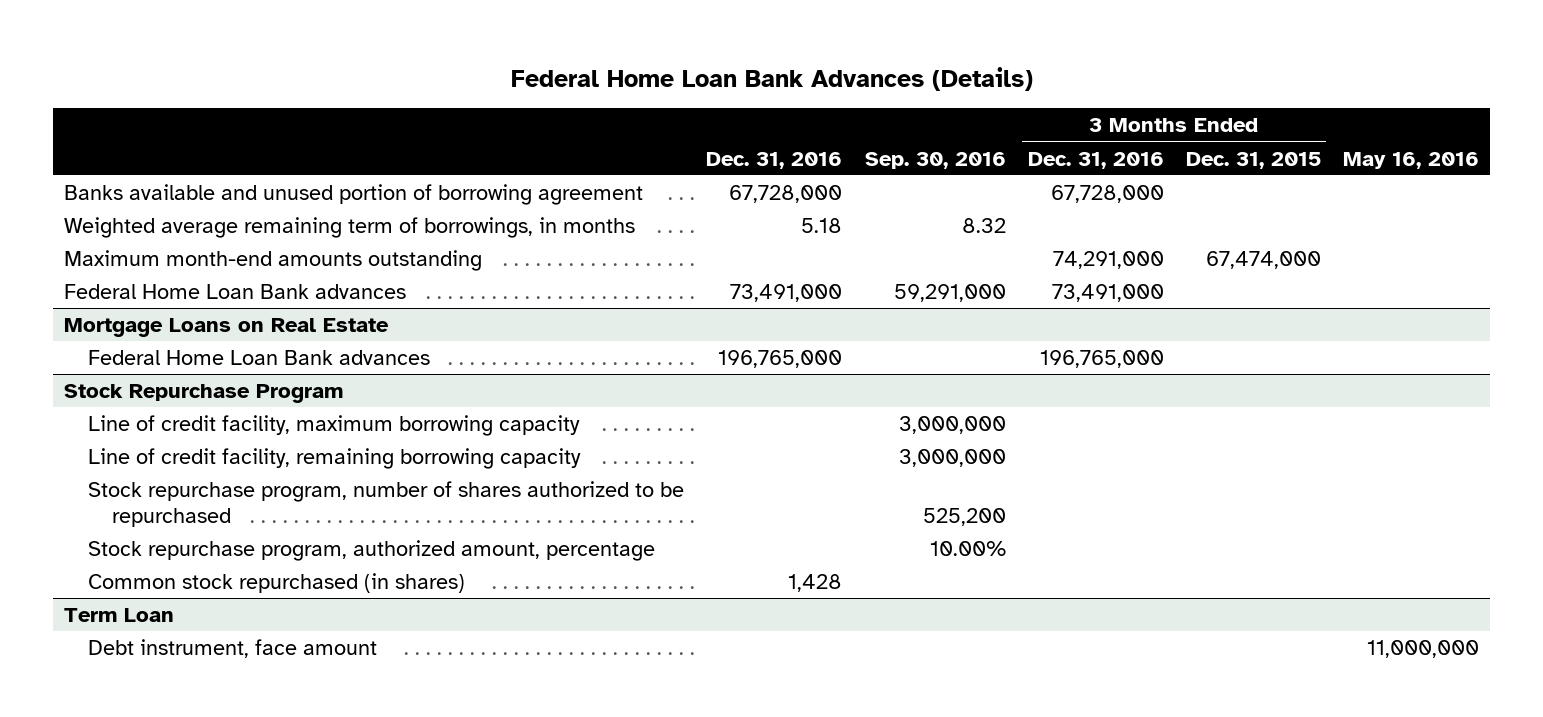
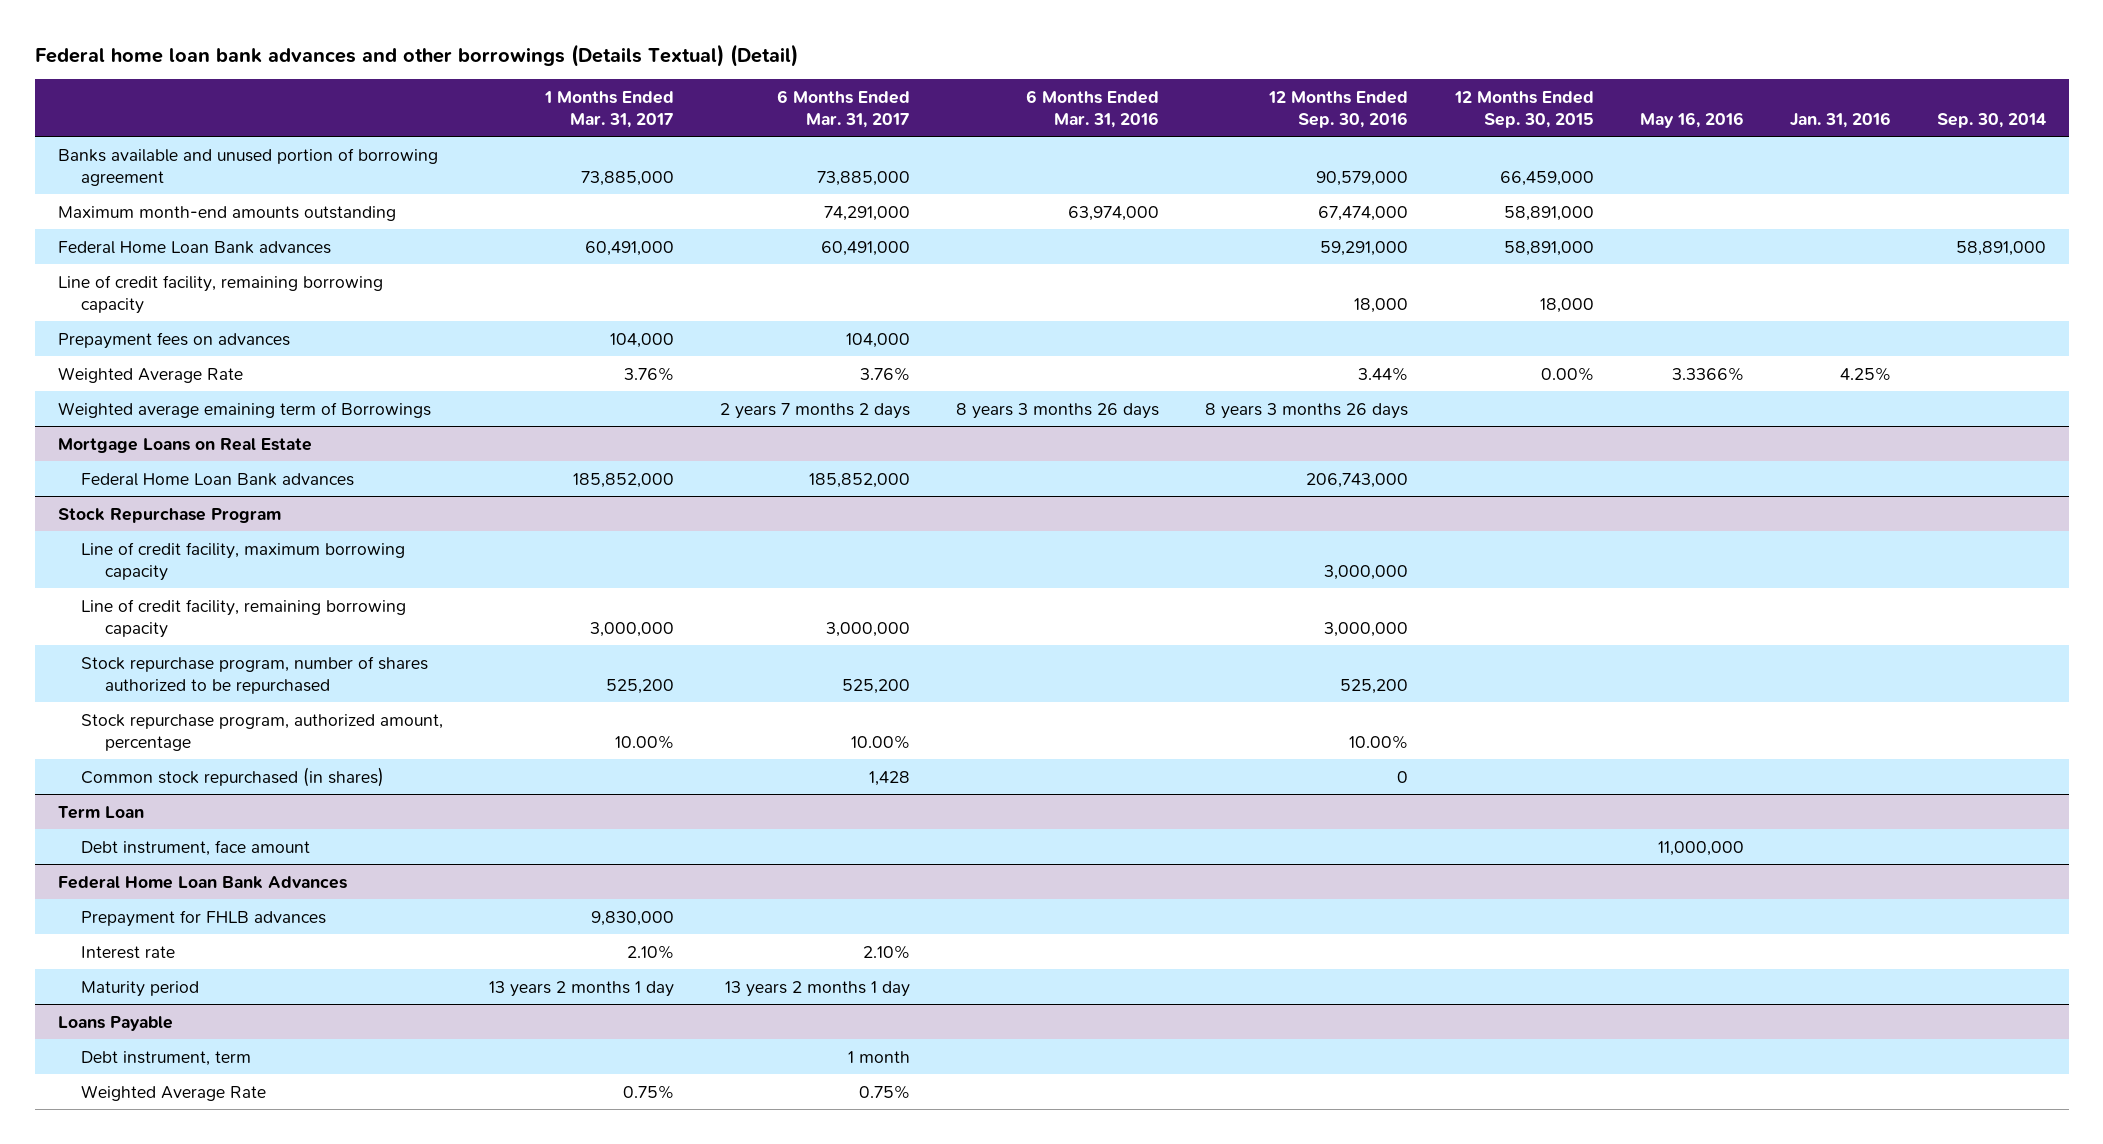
- Federal Home Loan Bank Advances (Details)
+ Federal home loan bank advances and other borrowings (Details Textual) (Detail)
- | Dec. 31, 2016 | Sep. 30, 2016 | 3 Months Ended Dec. 31, 2016 | 3 Months Ended Dec. 31, 2015 | May 16, 2016
+ | 1 Months Ended Mar. 31, 2017 | 6 Months Ended Mar. 31, 2017 | 6 Months Ended Mar. 31, 2016 | 12 Months Ended Sep. 30, 2016 | 12 Months Ended Sep. 30, 2015 | May 16, 2016 | Jan. 31, 2016 | Sep. 30, 2014
- Weighted average remaining term of borrowings, in months | 5.18 | 8.32 | | |
+ Line of credit facility, remaining borrowing capacity | | | | 18,000 | 18,000 | | |
+ Prepayment fees on advances | 104,000 | 104,000 | | | | | |
+ Weighted Average Rate | 3.76% | 3.76% | | 3.44% | 0.00% | 3.3366% | 4.25% |
+ Weighted average emaining term of Borrowings | | 2 years 7 months 2 days | 8 years 3 months 26 days | 8 years 3 months 26 days | | | |
+ Federal Home Loan Bank Advances
+ Prepayment for FHLB advances | 9,830,000 | | | | | | |
+ Interest rate | 2.10% | 2.10% | | | | | |
+ Maturity period | 13 years 2 months 1 day | 13 years 2 months 1 day | | | | | |
+ Loans Payable
+ Debt instrument, term | | 1 month | | | | | |
+ Weighted Average Rate | 0.75% | 0.75% | | | | | |

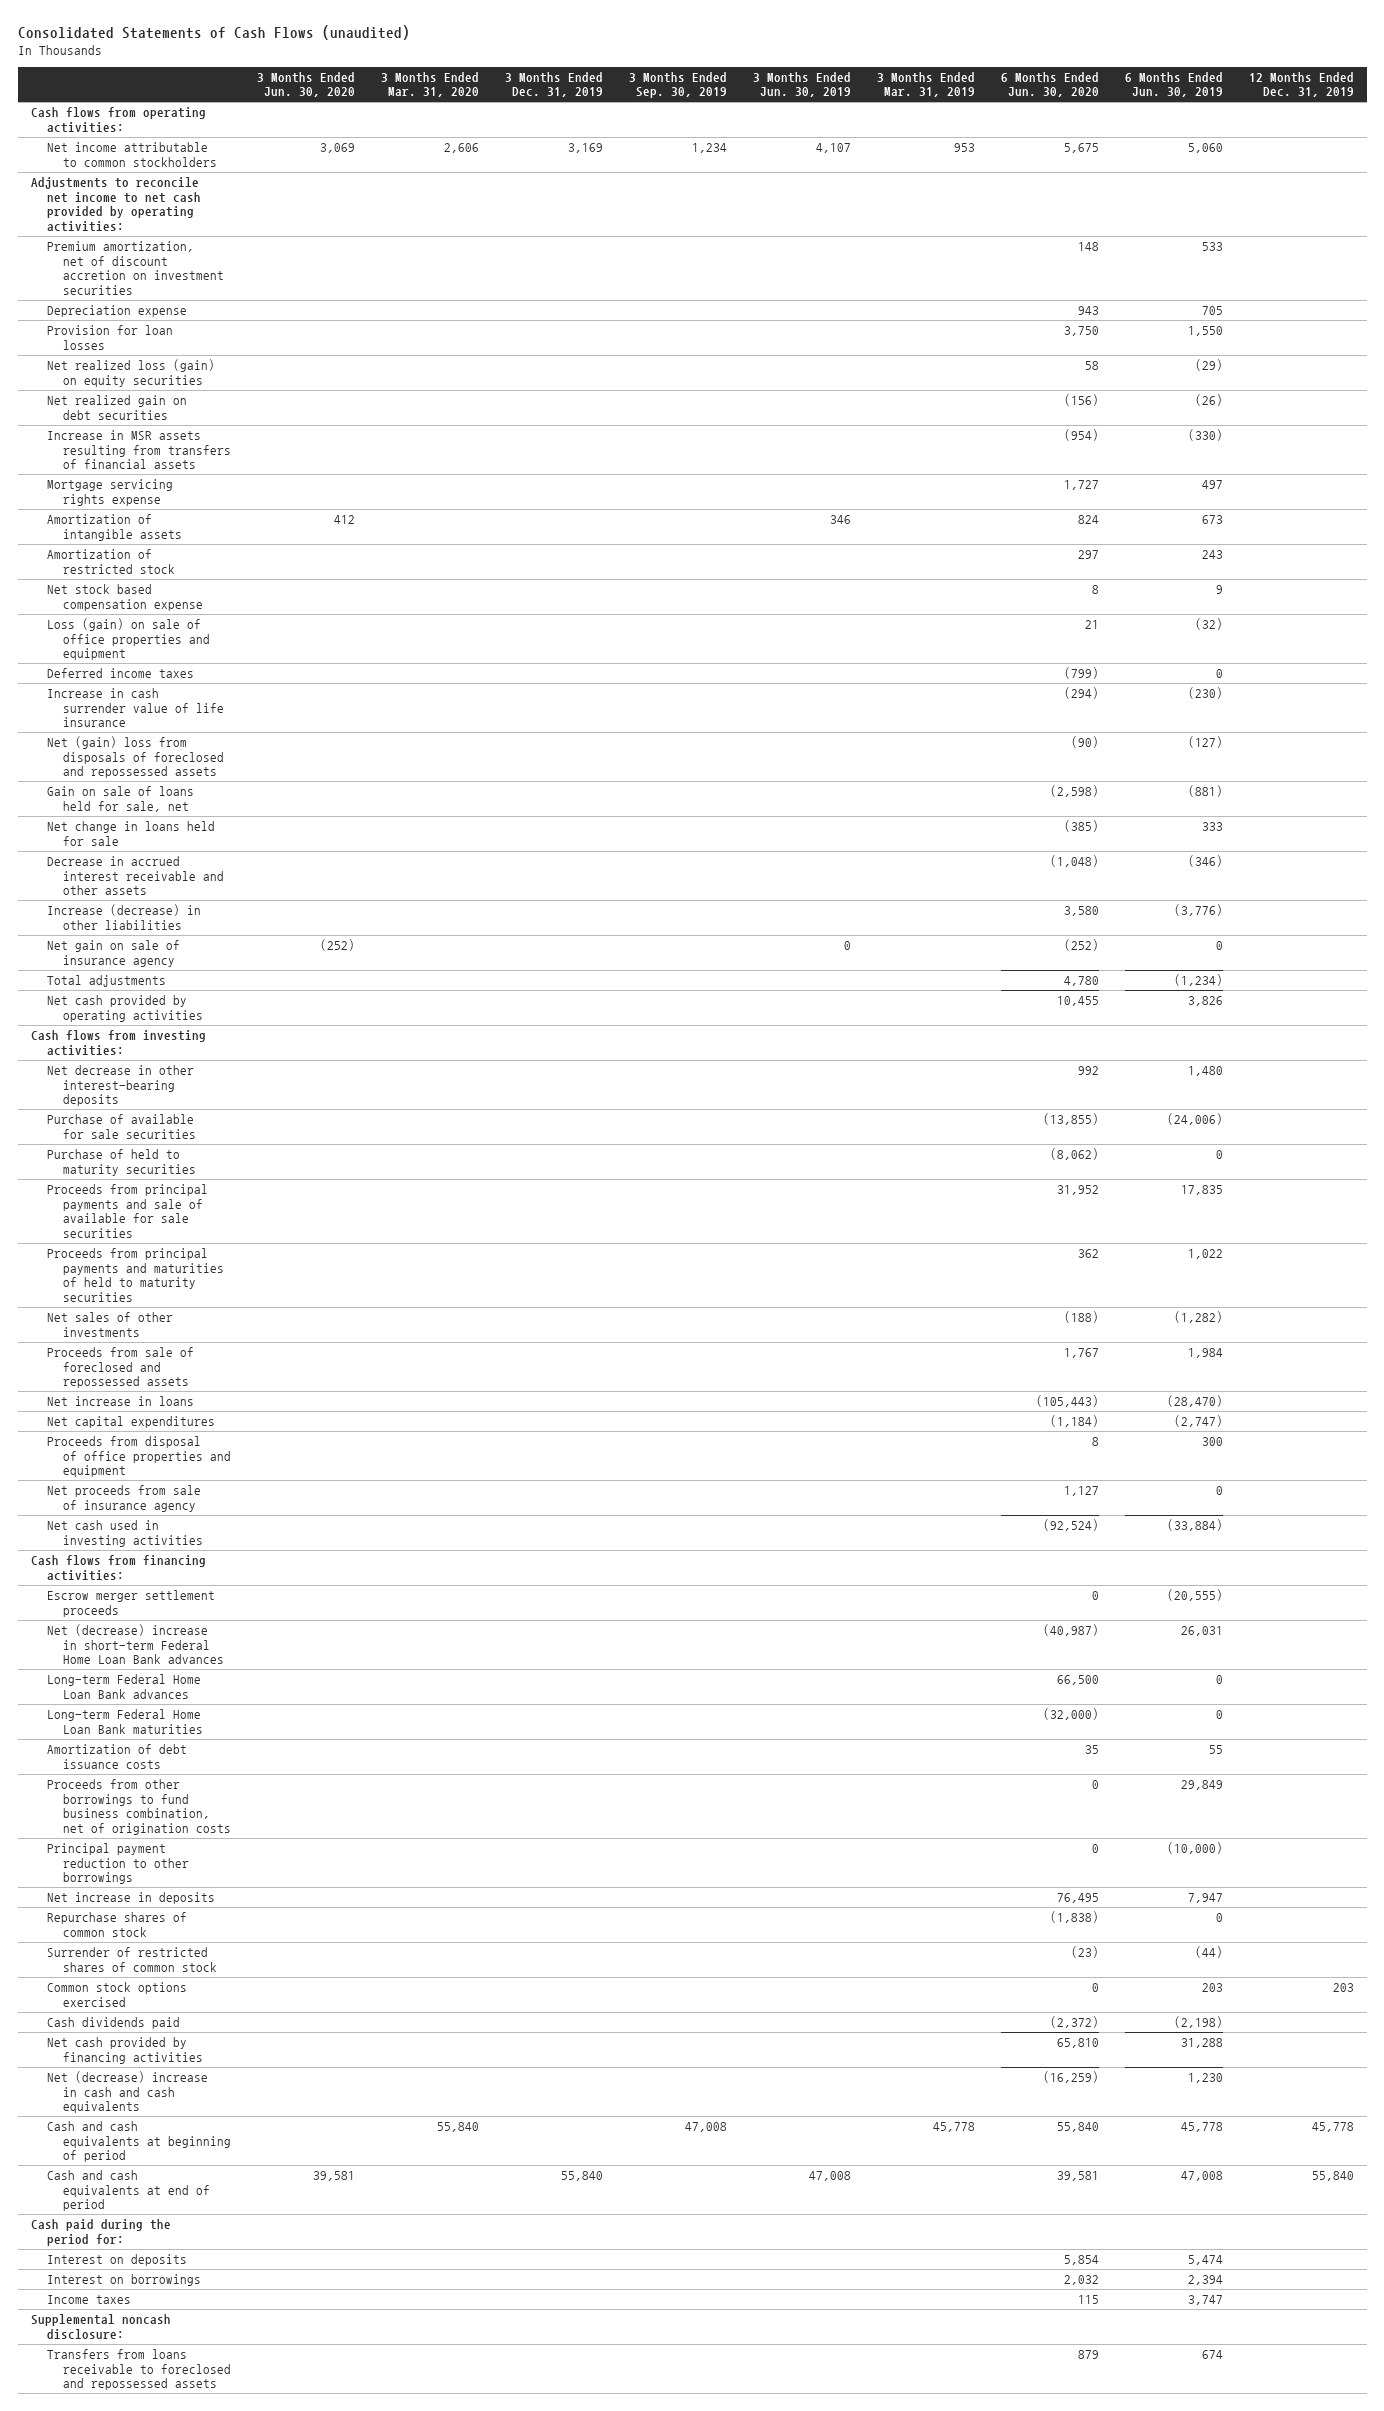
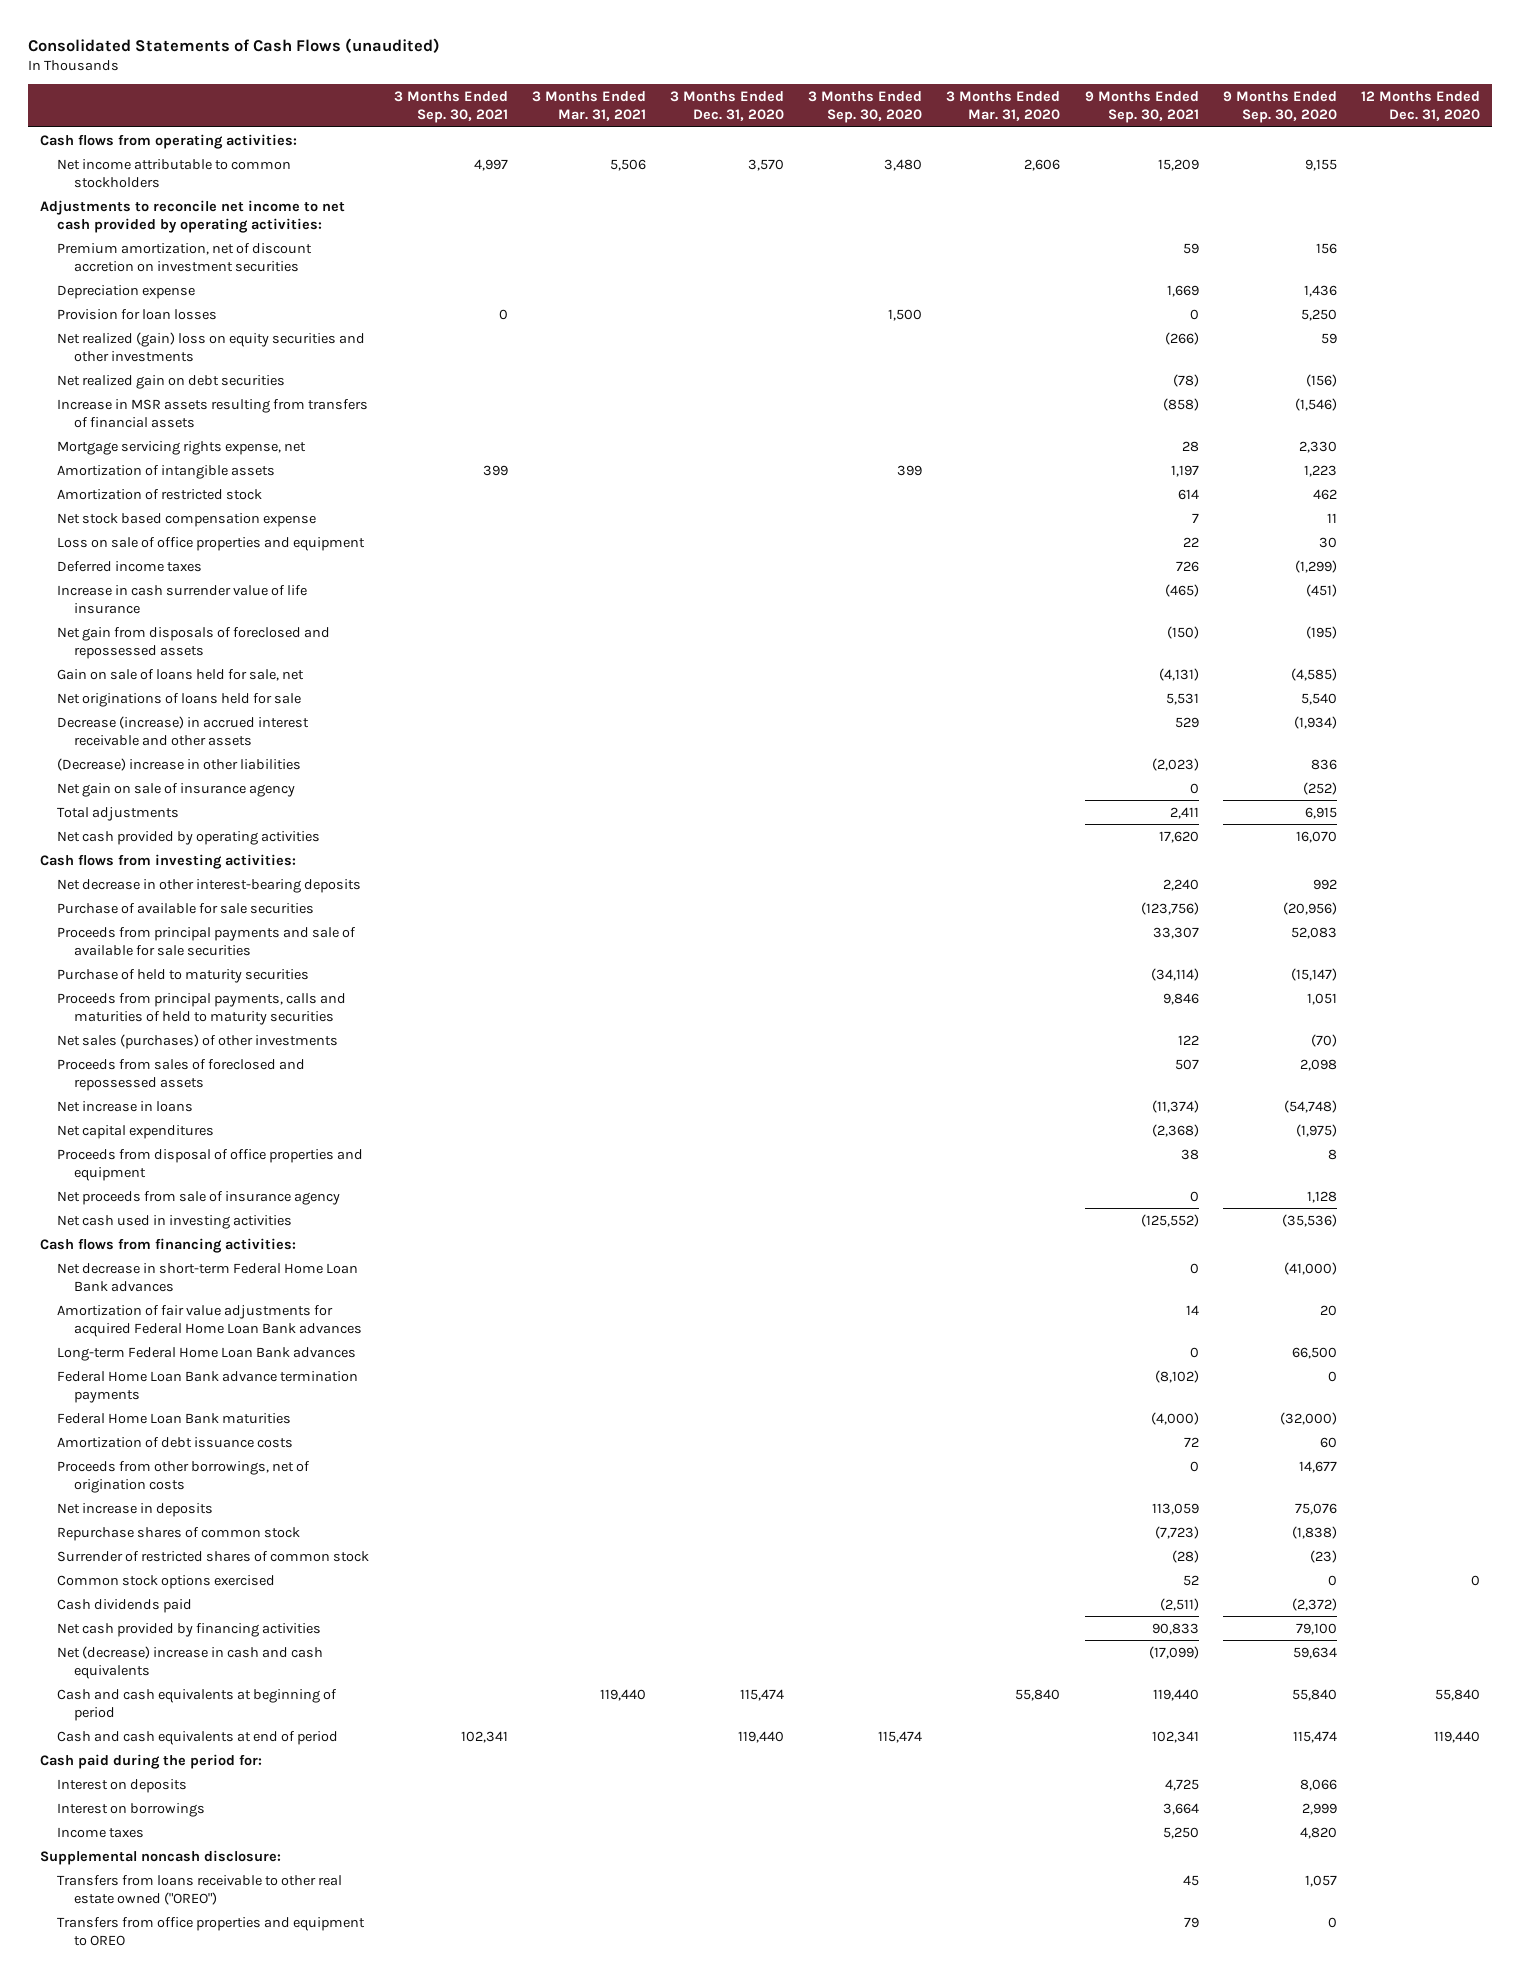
- | 3 Months Ended Jun. 30, 2020 | 3 Months Ended Mar. 31, 2020 | 3 Months Ended Dec. 31, 2019 | 3 Months Ended Sep. 30, 2019 | 3 Months Ended Jun. 30, 2019 | 3 Months Ended Mar. 31, 2019 | 6 Months Ended Jun. 30, 2020 | 6 Months Ended Jun. 30, 2019 | 12 Months Ended Dec. 31, 2019
+ | 3 Months Ended Sep. 30, 2021 | 3 Months Ended Mar. 31, 2021 | 3 Months Ended Dec. 31, 2020 | 3 Months Ended Sep. 30, 2020 | 3 Months Ended Mar. 31, 2020 | 9 Months Ended Sep. 30, 2021 | 9 Months Ended Sep. 30, 2020 | 12 Months Ended Dec. 31, 2020
- Net realized loss (gain) on equity securities | | | | | | | 58 | (29) |
+ Net realized (gain) loss on equity securities and other investments | | | | | | (266) | 59 |
- Mortgage servicing rights expense | | | | | | | 1,727 | 497 |
+ Mortgage servicing rights expense, net | | | | | | 28 | 2,330 |
- Loss (gain) on sale of office properties and equipment | | | | | | | 21 | (32) |
+ Loss on sale of office properties and equipment | | | | | | 22 | 30 |
- Net (gain) loss from disposals of foreclosed and repossessed assets | | | | | | | (90) | (127) |
+ Net gain from disposals of foreclosed and repossessed assets | | | | | | (150) | (195) |
- Net change in loans held for sale | | | | | | | (385) | 333 |
- Decrease in accrued interest receivable and other assets | | | | | | | (1,048) | (346) |
- Increase (decrease) in other liabilities | | | | | | | 3,580 | (3,776) |
+ Net originations of loans held for sale | | | | | | 5,531 | 5,540 |
+ Decrease (increase) in accrued interest receivable and other assets | | | | | | 529 | (1,934) |
+ (Decrease) increase in other liabilities | | | | | | (2,023) | 836 |
- Proceeds from principal payments and maturities of held to maturity securities | | | | | | | 362 | 1,022 |
- Net sales of other investments | | | | | | | (188) | (1,282) |
- Proceeds from sale of foreclosed and repossessed assets | | | | | | | 1,767 | 1,984 |
moved down: Purchase of held to maturity securities | | | | | | (34,114) | (15,147) |
+ Proceeds from principal payments, calls and maturities of held to maturity securities | | | | | | 9,846 | 1,051 |
+ Net sales (purchases) of other investments | | | | | | 122 | (70) |
+ Proceeds from sales of foreclosed and repossessed assets | | | | | | 507 | 2,098 |
- Escrow merger settlement proceeds | | | | | | | 0 | (20,555) |
- Net (decrease) increase in short-term Federal Home Loan Bank advances | | | | | | | (40,987) | 26,031 |
+ Net decrease in short-term Federal Home Loan Bank advances | | | | | | 0 | (41,000) |
+ Amortization of fair value adjustments for acquired Federal Home Loan Bank advances | | | | | | 14 | 20 |
- Long-term Federal Home Loan Bank maturities | | | | | | | (32,000) | 0 |
+ Federal Home Loan Bank advance termination payments | | | | | | (8,102) | 0 |
+ Federal Home Loan Bank maturities | | | | | | (4,000) | (32,000) |
- Proceeds from other borrowings to fund business combination, net of origination costs | | | | | | | 0 | 29,849 |
- Principal payment reduction to other borrowings | | | | | | | 0 | (10,000) |
+ Proceeds from other borrowings, net of origination costs | | | | | | 0 | 14,677 |
- Transfers from loans receivable to foreclosed and repossessed assets | | | | | | | 879 | 674 |
+ Transfers from loans receivable to other real estate owned ("OREO") | | | | | | 45 | 1,057 |
+ Transfers from office properties and equipment to OREO | | | | | | 79 | 0 |

